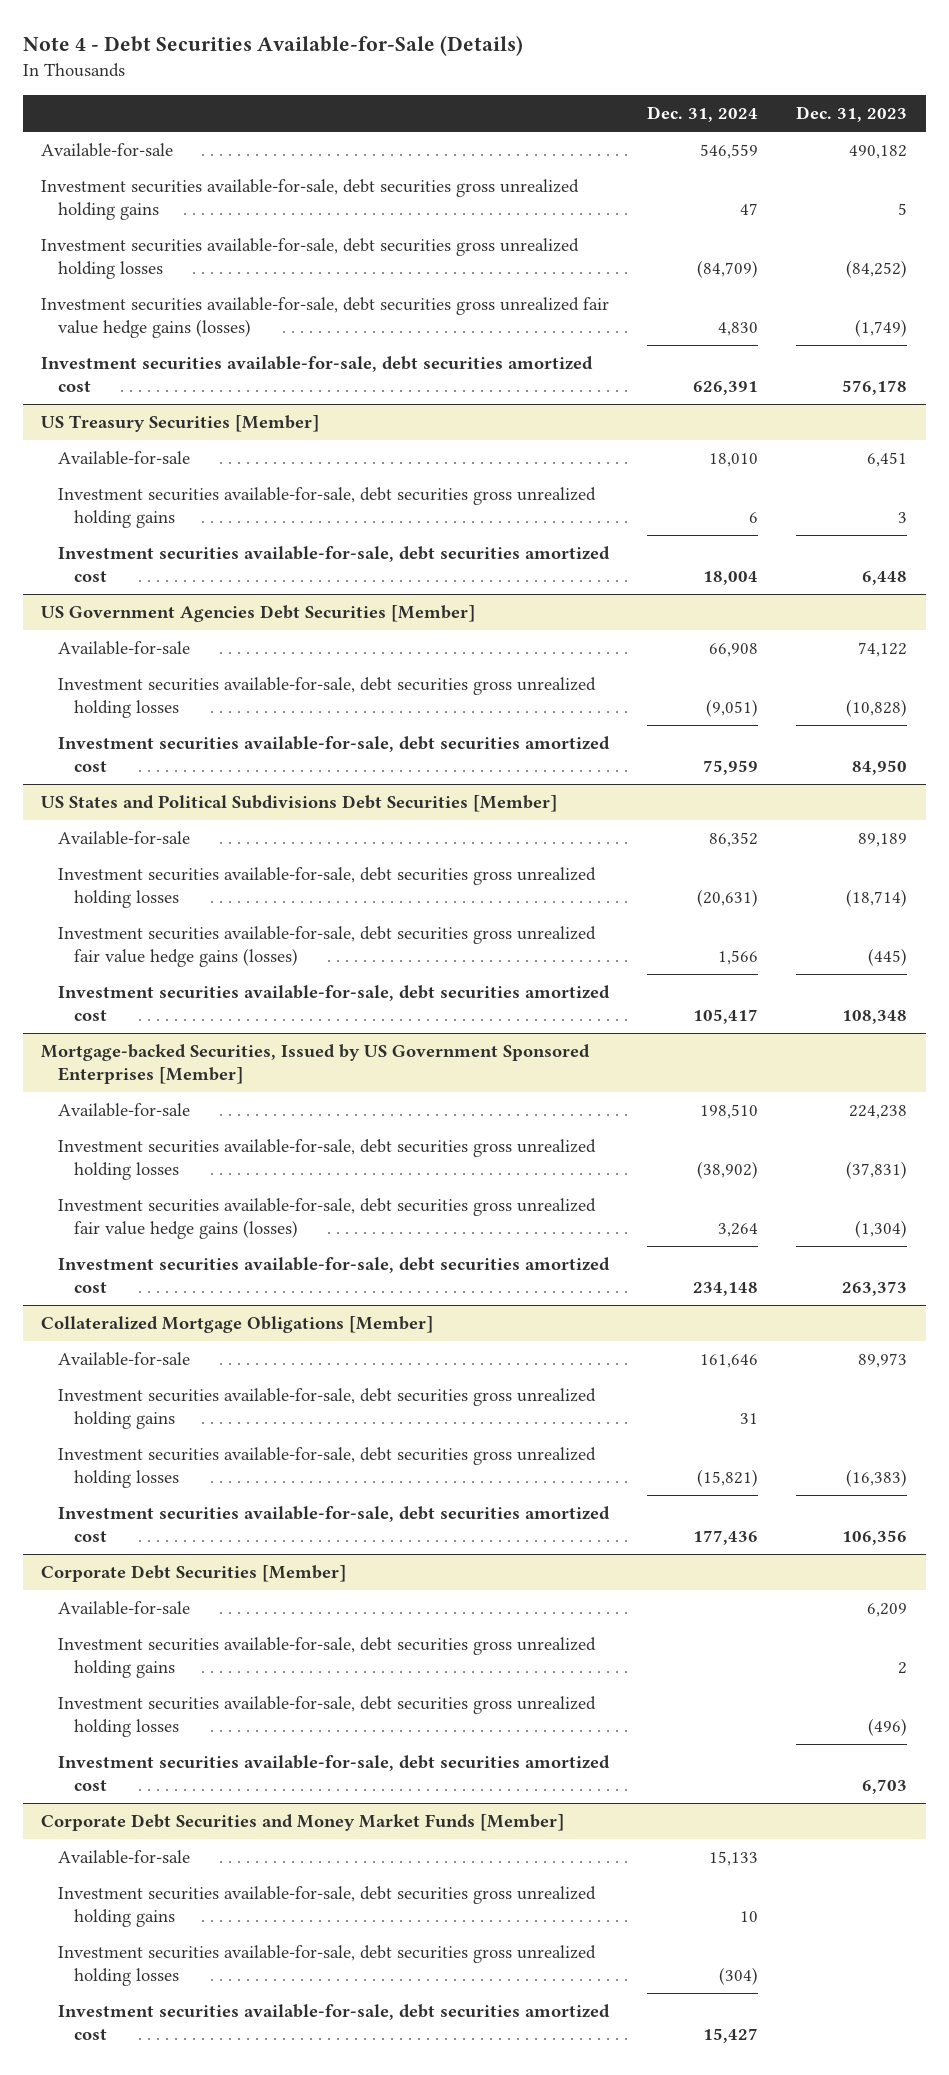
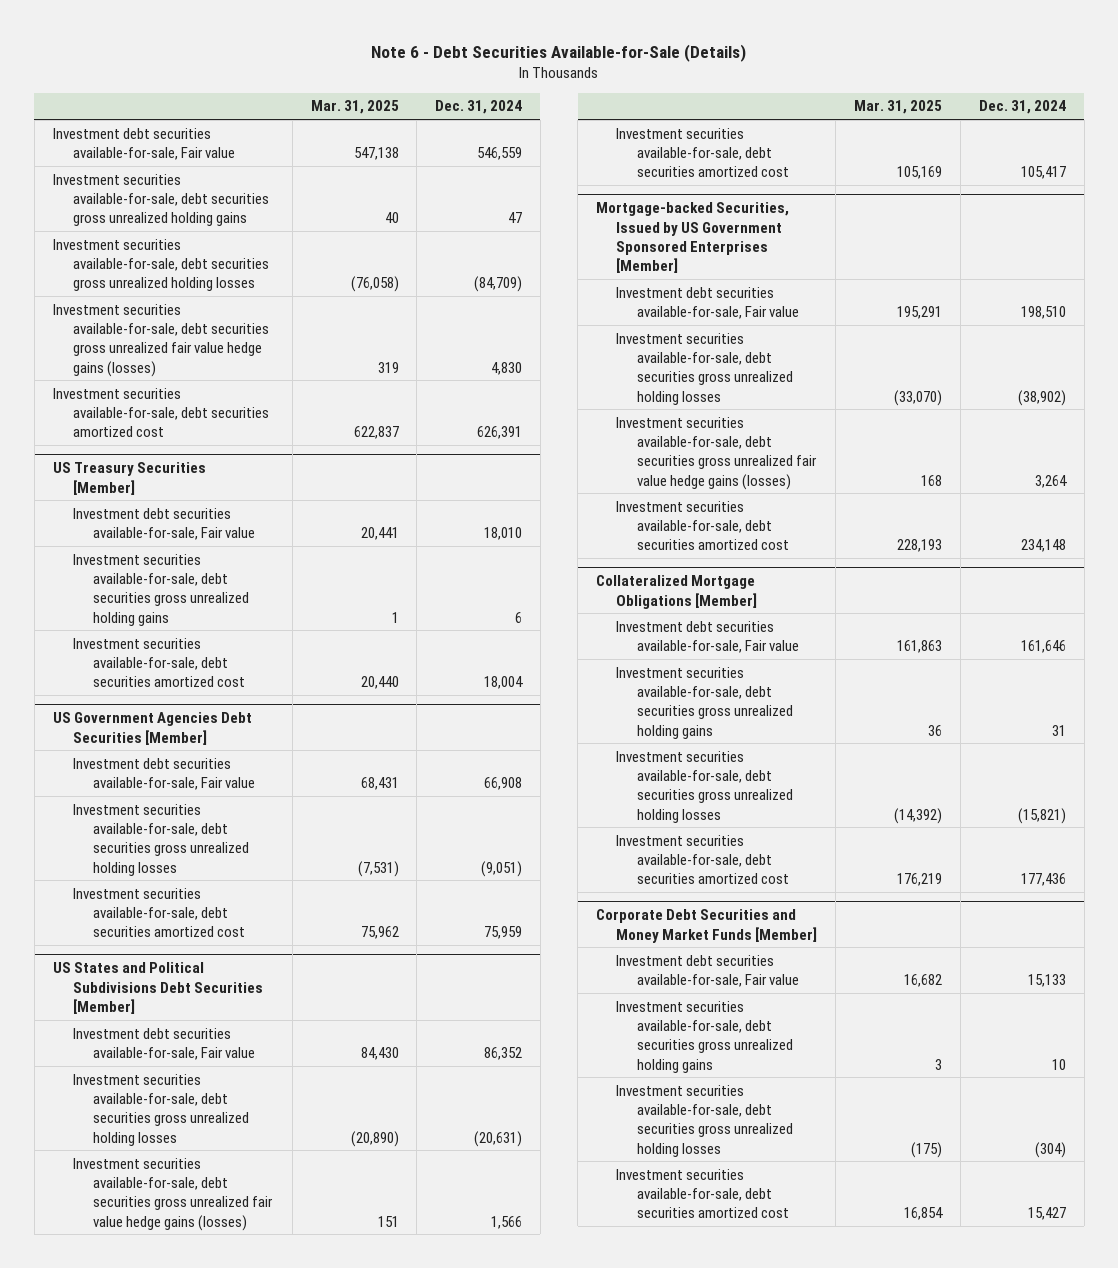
- Note 4 - Debt Securities Available-for-Sale (Details)
+ Note 6 - Debt Securities Available-for-Sale (Details)
- | Dec. 31, 2024 | Dec. 31, 2023
+ | Mar. 31, 2025 | Dec. 31, 2024
- Available-for-sale | 546,559 | 490,182
+ Investment debt securities available-for-sale, Fair value | 547,138 | 546,559
@ US Treasury Securities [Member]
- Available-for-sale | 18,010 | 6,451
+ Investment debt securities available-for-sale, Fair value | 20,441 | 18,010
@ US Government Agencies Debt Securities [Member]
- Available-for-sale | 66,908 | 74,122
+ Investment debt securities available-for-sale, Fair value | 68,431 | 66,908
@ US States and Political Subdivisions Debt Securities [Member]
- Available-for-sale | 86,352 | 89,189
+ Investment debt securities available-for-sale, Fair value | 84,430 | 86,352
@ Mortgage-backed Securities, Issued by US Government Sponsored Enterprises [Member]
- Available-for-sale | 198,510 | 224,238
+ Investment debt securities available-for-sale, Fair value | 195,291 | 198,510
@ Collateralized Mortgage Obligations [Member]
- Available-for-sale | 161,646 | 89,973
+ Investment debt securities available-for-sale, Fair value | 161,863 | 161,646
- Corporate Debt Securities [Member]
- Available-for-sale | | 6,209
- Investment securities available-for-sale, debt securities gross unrealized holding gains | | 2
- Investment securities available-for-sale, debt securities gross unrealized holding losses | | (496)
- Investment securities available-for-sale, debt securities amortized cost | | 6,703
@ Corporate Debt Securities and Money Market Funds [Member]
- Available-for-sale | 15,133 |
+ Investment debt securities available-for-sale, Fair value | 16,682 | 15,133

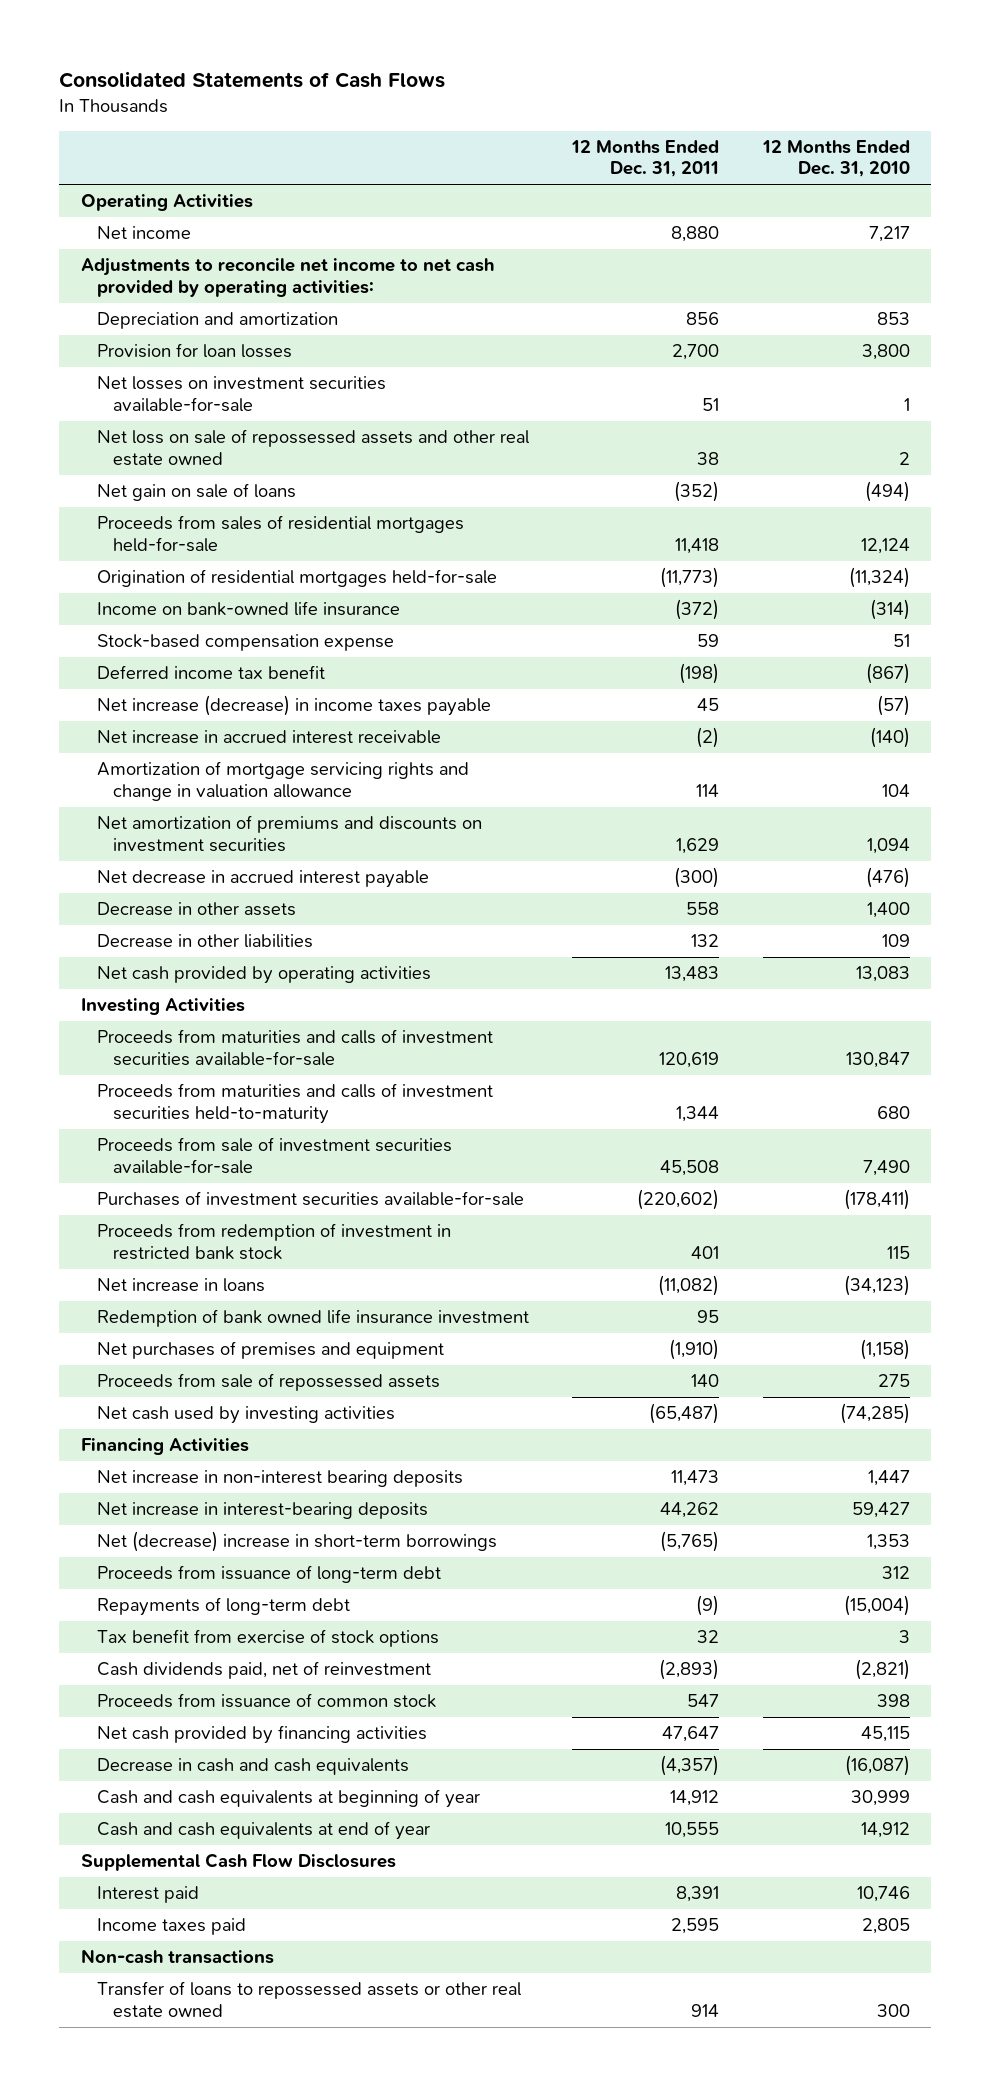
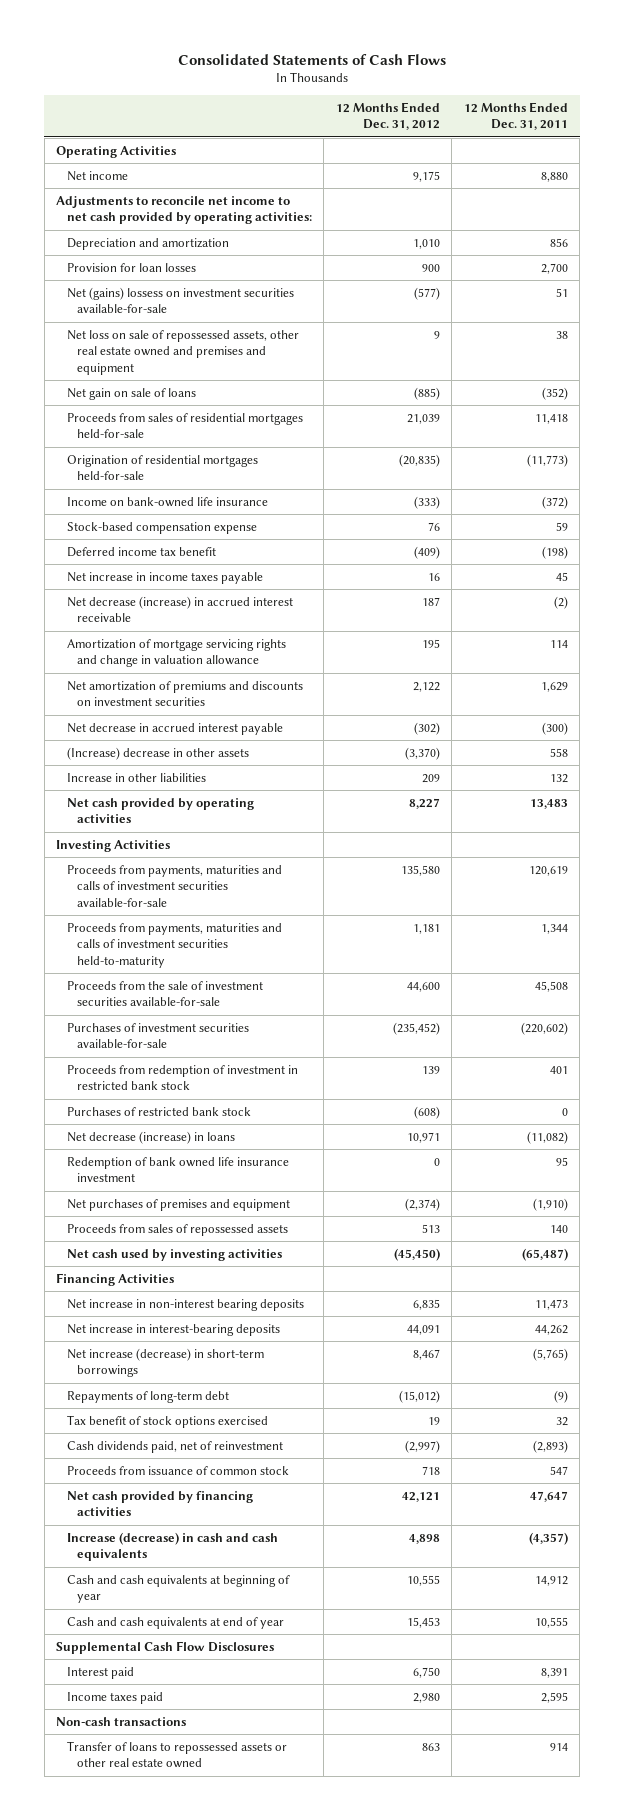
- | 12 Months Ended Dec. 31, 2011 | 12 Months Ended Dec. 31, 2010
+ | 12 Months Ended Dec. 31, 2012 | 12 Months Ended Dec. 31, 2011
- Net losses on investment securities available-for-sale | 51 | 1
- Net loss on sale of repossessed assets and other real estate owned | 38 | 2
+ Net (gains) lossess on investment securities available-for-sale | (577) | 51
+ Net loss on sale of repossessed assets, other real estate owned and premises and equipment | 9 | 38
- Net increase (decrease) in income taxes payable | 45 | (57)
- Net increase in accrued interest receivable | (2) | (140)
+ Net increase in income taxes payable | 16 | 45
+ Net decrease (increase) in accrued interest receivable | 187 | (2)
- Decrease in other assets | 558 | 1,400
- Decrease in other liabilities | 132 | 109
+ (Increase) decrease in other assets | (3,370) | 558
+ Increase in other liabilities | 209 | 132
- Proceeds from maturities and calls of investment securities available-for-sale | 120,619 | 130,847
- Proceeds from maturities and calls of investment securities held-to-maturity | 1,344 | 680
- Proceeds from sale of investment securities available-for-sale | 45,508 | 7,490
+ Proceeds from payments, maturities and calls of investment securities available-for-sale | 135,580 | 120,619
+ Proceeds from payments, maturities and calls of investment securities held-to-maturity | 1,181 | 1,344
+ Proceeds from the sale of investment securities available-for-sale | 44,600 | 45,508
- Net increase in loans | (11,082) | (34,123)
+ Purchases of restricted bank stock | (608) | 0
+ Net decrease (increase) in loans | 10,971 | (11,082)
- Proceeds from sale of repossessed assets | 140 | 275
+ Proceeds from sales of repossessed assets | 513 | 140
- Net (decrease) increase in short-term borrowings | (5,765) | 1,353
- Proceeds from issuance of long-term debt | | 312
+ Net increase (decrease) in short-term borrowings | 8,467 | (5,765)
- Tax benefit from exercise of stock options | 32 | 3
+ Tax benefit of stock options exercised | 19 | 32
- Decrease in cash and cash equivalents | (4,357) | (16,087)
+ Increase (decrease) in cash and cash equivalents | 4,898 | (4,357)

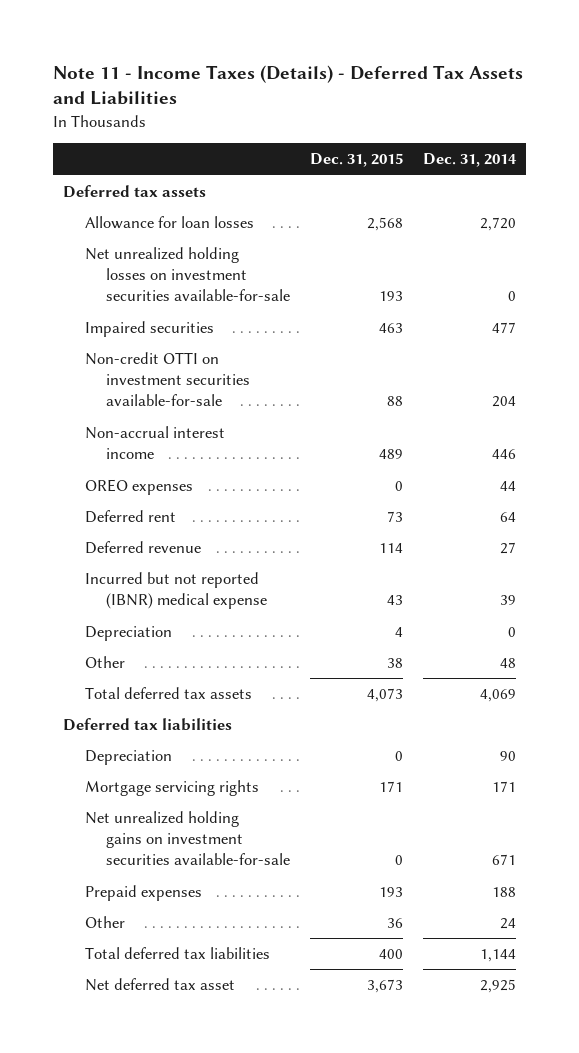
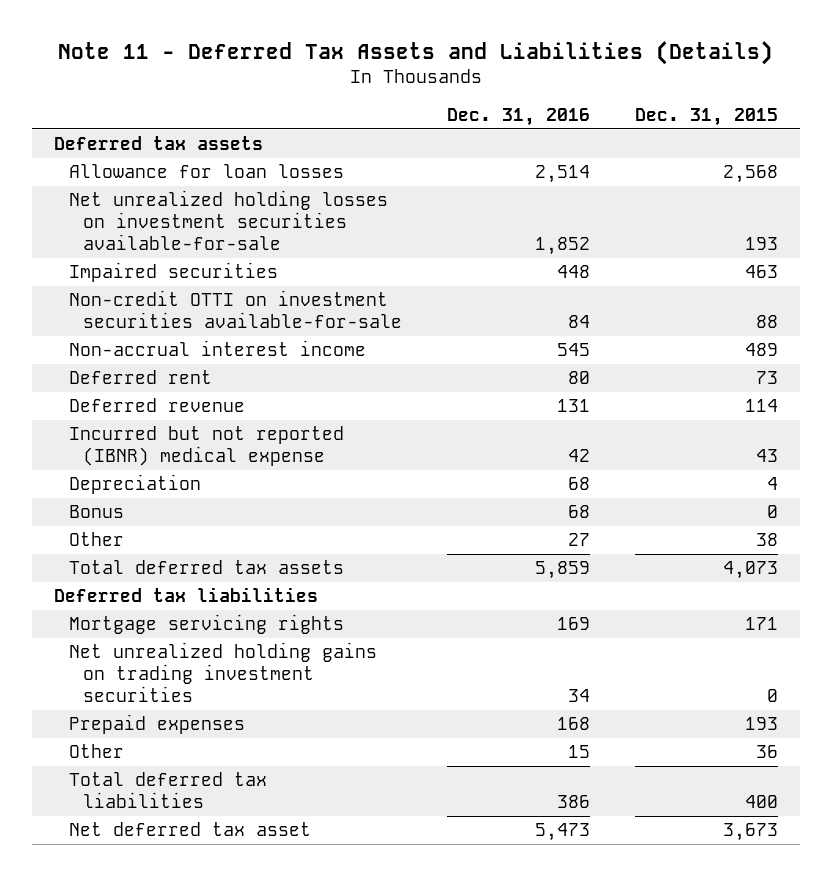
- Note 11 - Income Taxes (Details) - Deferred Tax Assets and Liabilities
+ Note 11 - Deferred Tax Assets and Liabilities (Details)
- | Dec. 31, 2015 | Dec. 31, 2014
+ | Dec. 31, 2016 | Dec. 31, 2015
- OREO expenses | 0 | 44
+ Bonus | 68 | 0
- Depreciation | 0 | 90
- Net unrealized holding gains on investment securities available-for-sale | 0 | 671
+ Net unrealized holding gains on trading investment securities | 34 | 0

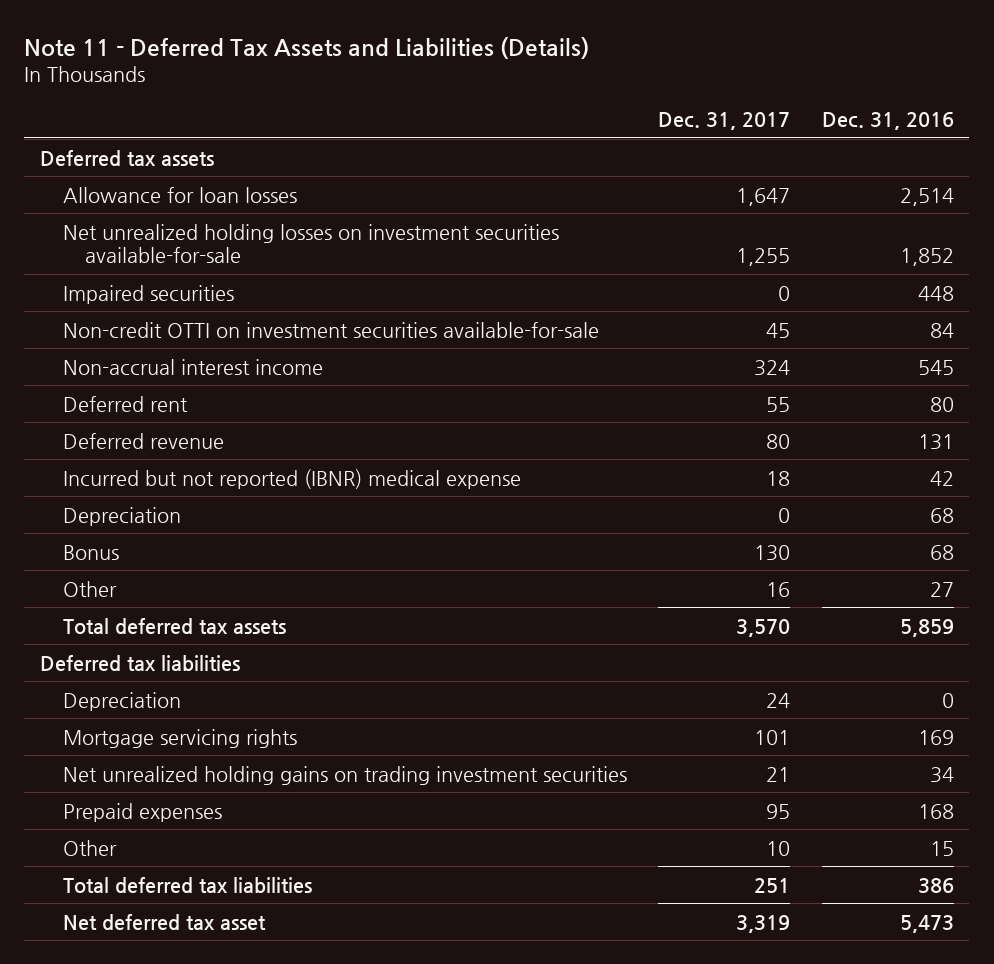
- | Dec. 31, 2016 | Dec. 31, 2015
+ | Dec. 31, 2017 | Dec. 31, 2016
+ Depreciation | 24 | 0

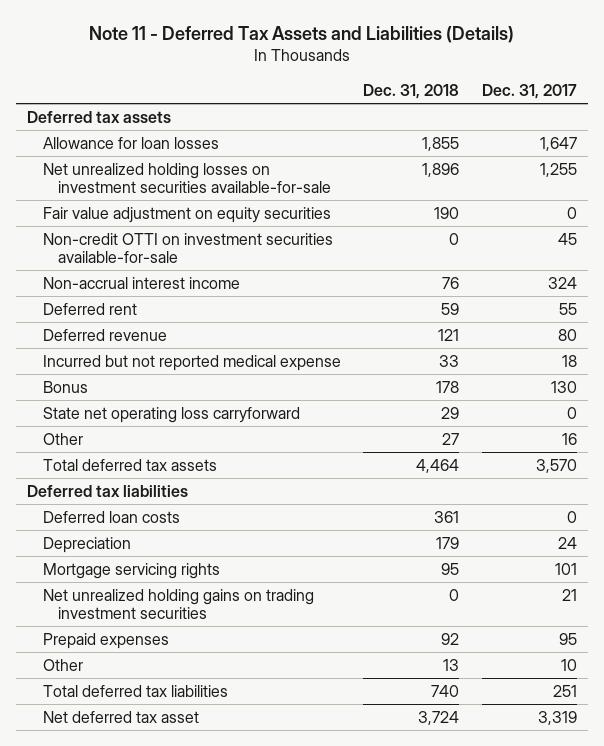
- | Dec. 31, 2017 | Dec. 31, 2016
+ | Dec. 31, 2018 | Dec. 31, 2017
- Impaired securities | 0 | 448
+ Fair value adjustment on equity securities | 190 | 0
- Incurred but not reported (IBNR) medical expense | 18 | 42
- Depreciation | 0 | 68
+ Incurred but not reported medical expense | 33 | 18
+ State net operating loss carryforward | 29 | 0
+ Deferred loan costs | 361 | 0

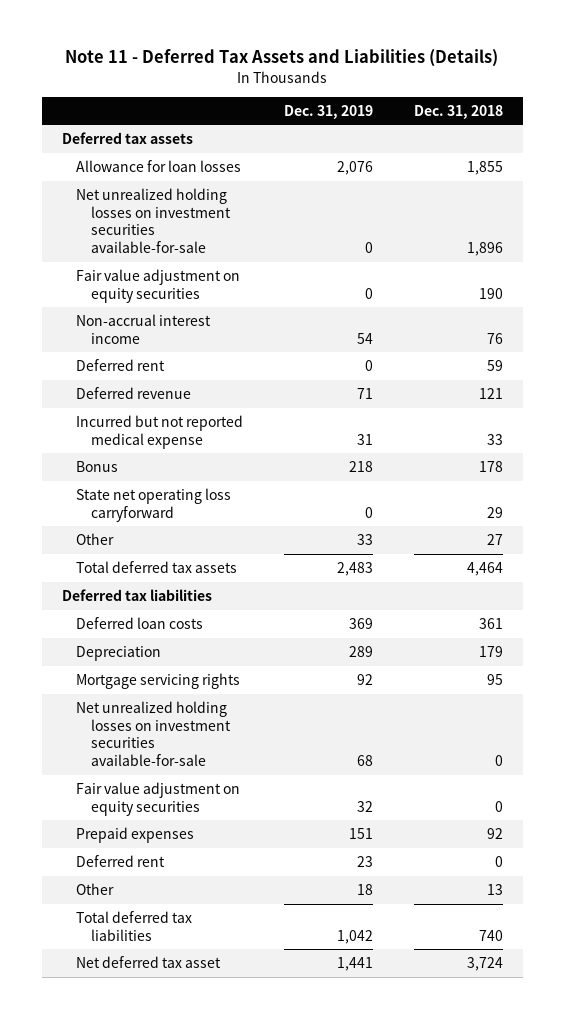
- | Dec. 31, 2018 | Dec. 31, 2017
+ | Dec. 31, 2019 | Dec. 31, 2018
- Non-credit OTTI on investment securities available-for-sale | 0 | 45
- Net unrealized holding gains on trading investment securities | 0 | 21
+ Net unrealized holding losses on investment securities available-for-sale | 68 | 0
+ Fair value adjustment on equity securities | 32 | 0
+ Deferred rent | 23 | 0

